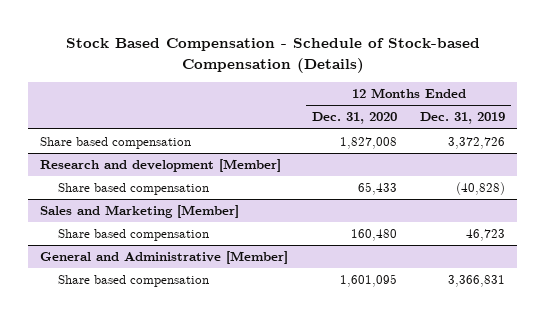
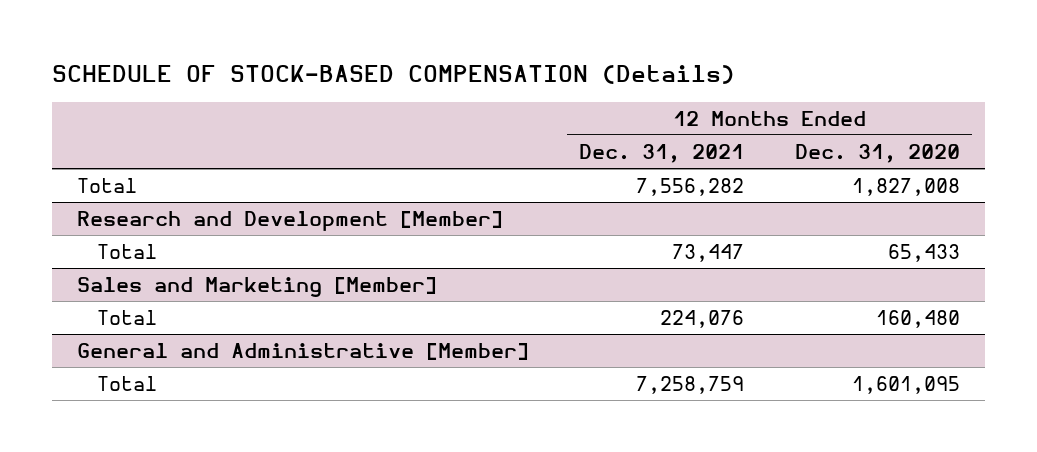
- Stock Based Compensation - Schedule of Stock-based Compensation (Details)
+ SCHEDULE OF STOCK-BASED COMPENSATION (Details)
- | 12 Months Ended Dec. 31, 2020 | 12 Months Ended Dec. 31, 2019
+ | 12 Months Ended Dec. 31, 2021 | 12 Months Ended Dec. 31, 2020
- Share based compensation | 1,827,008 | 3,372,726
- Research and development [Member]
- Share based compensation | 65,433 | (40,828)
+ Total | 7,556,282 | 1,827,008
+ Research and Development [Member]
+ Total | 73,447 | 65,433
@ Sales and Marketing [Member]
- Share based compensation | 160,480 | 46,723
+ Total | 224,076 | 160,480
@ General and Administrative [Member]
- Share based compensation | 1,601,095 | 3,366,831
+ Total | 7,258,759 | 1,601,095

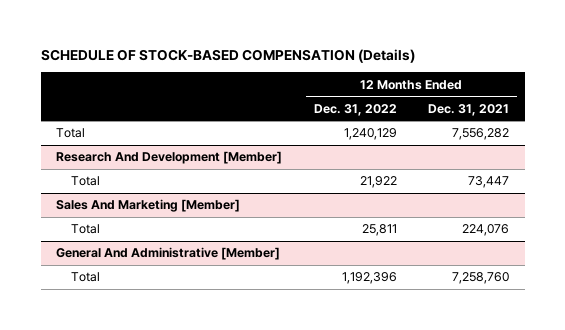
- | 12 Months Ended Dec. 31, 2021 | 12 Months Ended Dec. 31, 2020
+ | 12 Months Ended Dec. 31, 2022 | 12 Months Ended Dec. 31, 2021
- Research and Development [Member]
+ Research And Development [Member]
- Sales and Marketing [Member]
+ Sales And Marketing [Member]
- General and Administrative [Member]
- Total | 7,258,759 | 1,601,095
+ General And Administrative [Member]
+ Total | 1,192,396 | 7,258,760

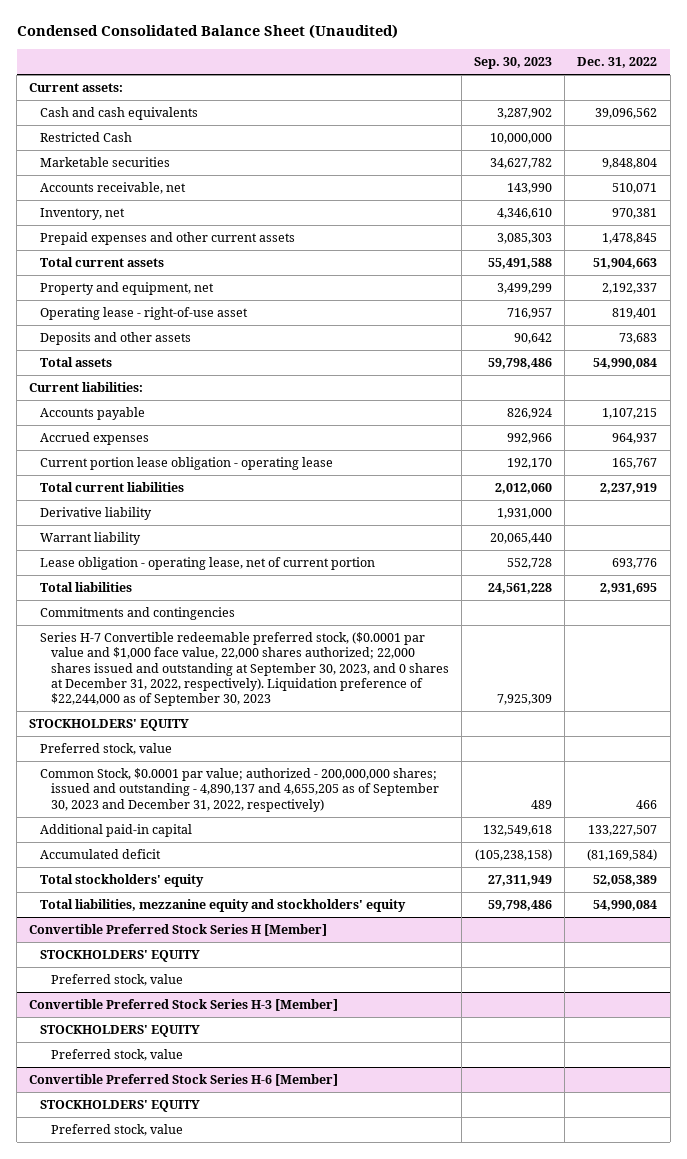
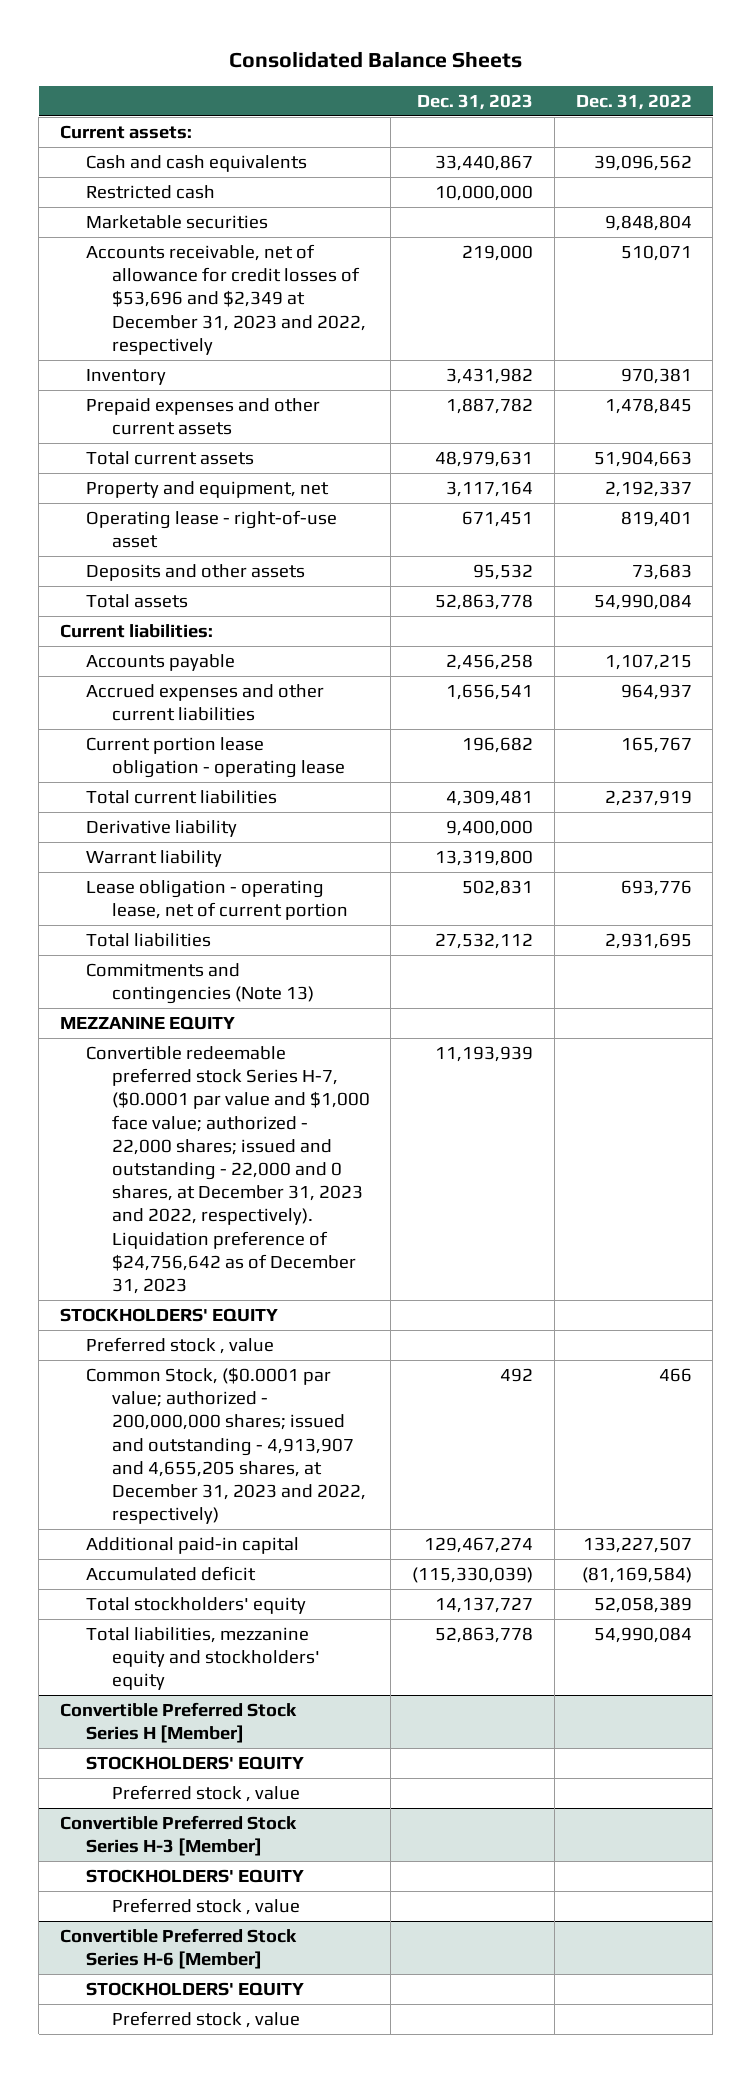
- Condensed Consolidated Balance Sheet (Unaudited)
+ Consolidated Balance Sheets
- | Sep. 30, 2023 | Dec. 31, 2022
+ | Dec. 31, 2023 | Dec. 31, 2022
- Restricted Cash | 10,000,000 |
+ Restricted cash | 10,000,000 |
- Accounts receivable, net | 143,990 | 510,071
- Inventory, net | 4,346,610 | 970,381
+ Accounts receivable, net of allowance for credit losses of $53,696 and $2,349 at December 31, 2023 and 2022, respectively | 219,000 | 510,071
+ Inventory | 3,431,982 | 970,381
- Accrued expenses | 992,966 | 964,937
+ Accrued expenses and other current liabilities | 1,656,541 | 964,937
- Commitments and contingencies
- Series H-7 Convertible redeemable preferred stock, ($0.0001 par value and $1,000 face value, 22,000 shares authorized; 22,000 shares issued and outstanding at September 30, 2023, and 0 shares at December 31, 2022, respectively). Liquidation preference of $22,244,000 as of September 30, 2023 | 7,925,309 |
+ Commitments and contingencies (Note 13)
+ MEZZANINE EQUITY
+ Convertible redeemable preferred stock Series H-7, ($0.0001 par value and $1,000 face value; authorized - 22,000 shares; issued and outstanding - 22,000 and 0 shares, at December 31, 2023 and 2022, respectively). Liquidation preference of $24,756,642 as of December 31, 2023 | 11,193,939 |
- Preferred stock, value
- Common Stock, $0.0001 par value; authorized - 200,000,000 shares; issued and outstanding - 4,890,137 and 4,655,205 as of September 30, 2023 and December 31, 2022, respectively) | 489 | 466
+ Preferred stock , value
+ Common Stock, ($0.0001 par value; authorized - 200,000,000 shares; issued and outstanding - 4,913,907 and 4,655,205 shares, at December 31, 2023 and 2022, respectively) | 492 | 466
@ Convertible Preferred Stock Series H [Member]
- Preferred stock, value
+ Preferred stock , value
@ Convertible Preferred Stock Series H-3 [Member]
- Preferred stock, value
+ Preferred stock , value
@ Convertible Preferred Stock Series H-6 [Member]
- Preferred stock, value
+ Preferred stock , value

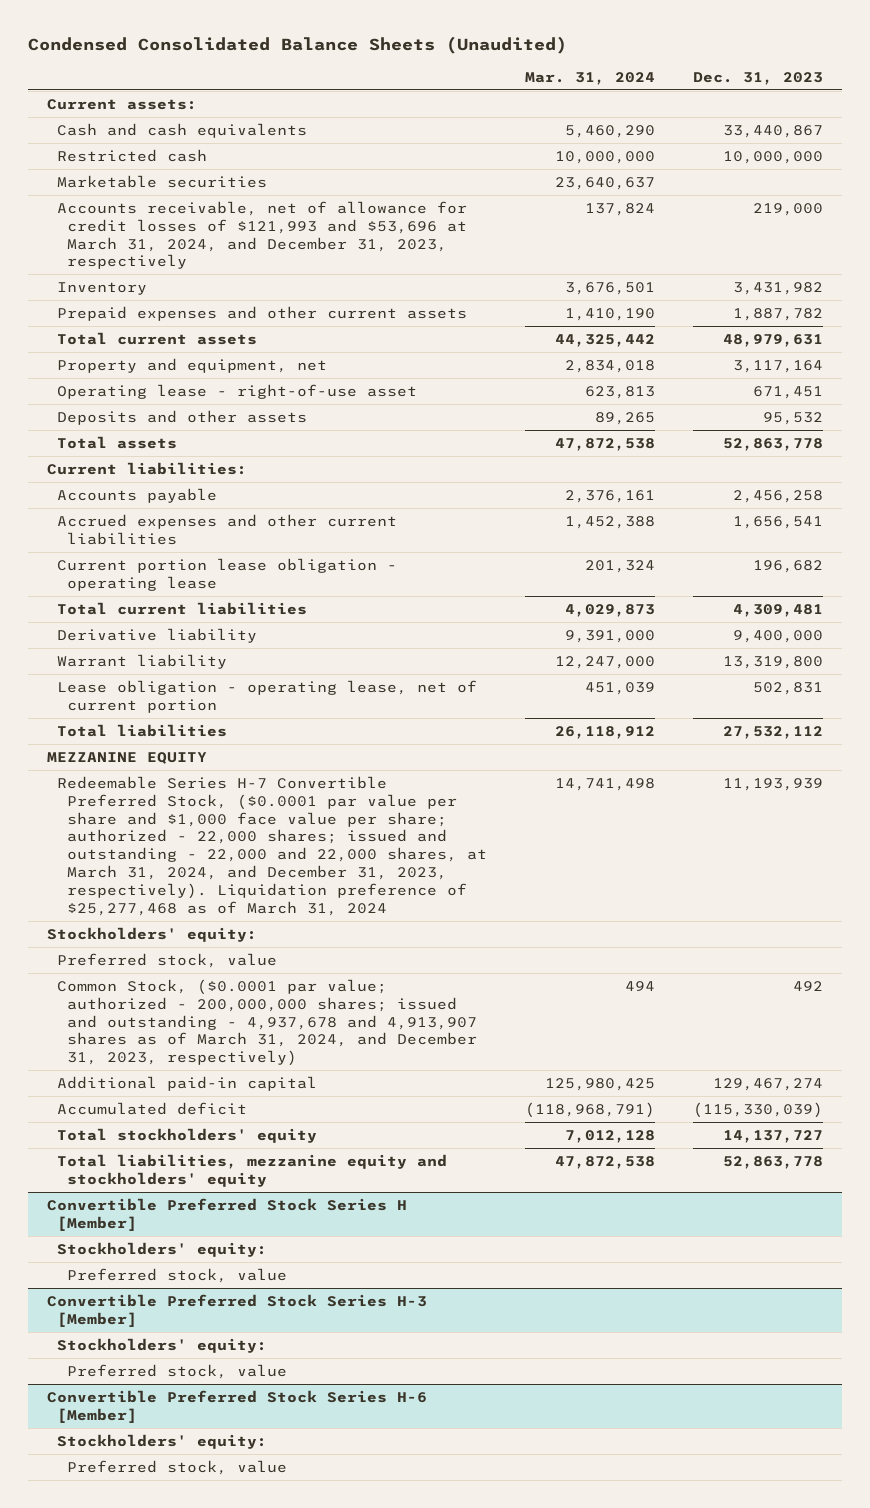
- Consolidated Balance Sheets
+ Condensed Consolidated Balance Sheets (Unaudited)
- | Dec. 31, 2023 | Dec. 31, 2022
+ | Mar. 31, 2024 | Dec. 31, 2023
- Accounts receivable, net of allowance for credit losses of $53,696 and $2,349 at December 31, 2023 and 2022, respectively | 219,000 | 510,071
+ Accounts receivable, net of allowance for credit losses of $121,993 and $53,696 at March 31, 2024, and December 31, 2023, respectively | 137,824 | 219,000
- Commitments and contingencies (Note 13)
- Convertible redeemable preferred stock Series H-7, ($0.0001 par value and $1,000 face value; authorized - 22,000 shares; issued and outstanding - 22,000 and 0 shares, at December 31, 2023 and 2022, respectively). Liquidation preference of $24,756,642 as of December 31, 2023 | 11,193,939 |
- STOCKHOLDERS' EQUITY
- Preferred stock , value
- Common Stock, ($0.0001 par value; authorized - 200,000,000 shares; issued and outstanding - 4,913,907 and 4,655,205 shares, at December 31, 2023 and 2022, respectively) | 492 | 466
+ Redeemable Series H-7 Convertible Preferred Stock, ($0.0001 par value per share and $1,000 face value per share; authorized - 22,000 shares; issued and outstanding - 22,000 and 22,000 shares, at March 31, 2024, and December 31, 2023, respectively). Liquidation preference of $25,277,468 as of March 31, 2024 | 14,741,498 | 11,193,939
+ Stockholders' equity:
+ Preferred stock, value
+ Common Stock, ($0.0001 par value; authorized - 200,000,000 shares; issued and outstanding - 4,937,678 and 4,913,907 shares as of March 31, 2024, and December 31, 2023, respectively) | 494 | 492
@ Convertible Preferred Stock Series H [Member]
- STOCKHOLDERS' EQUITY
- Preferred stock , value
+ Stockholders' equity:
+ Preferred stock, value
@ Convertible Preferred Stock Series H-3 [Member]
- STOCKHOLDERS' EQUITY
- Preferred stock , value
+ Stockholders' equity:
+ Preferred stock, value
@ Convertible Preferred Stock Series H-6 [Member]
- STOCKHOLDERS' EQUITY
- Preferred stock , value
+ Stockholders' equity:
+ Preferred stock, value

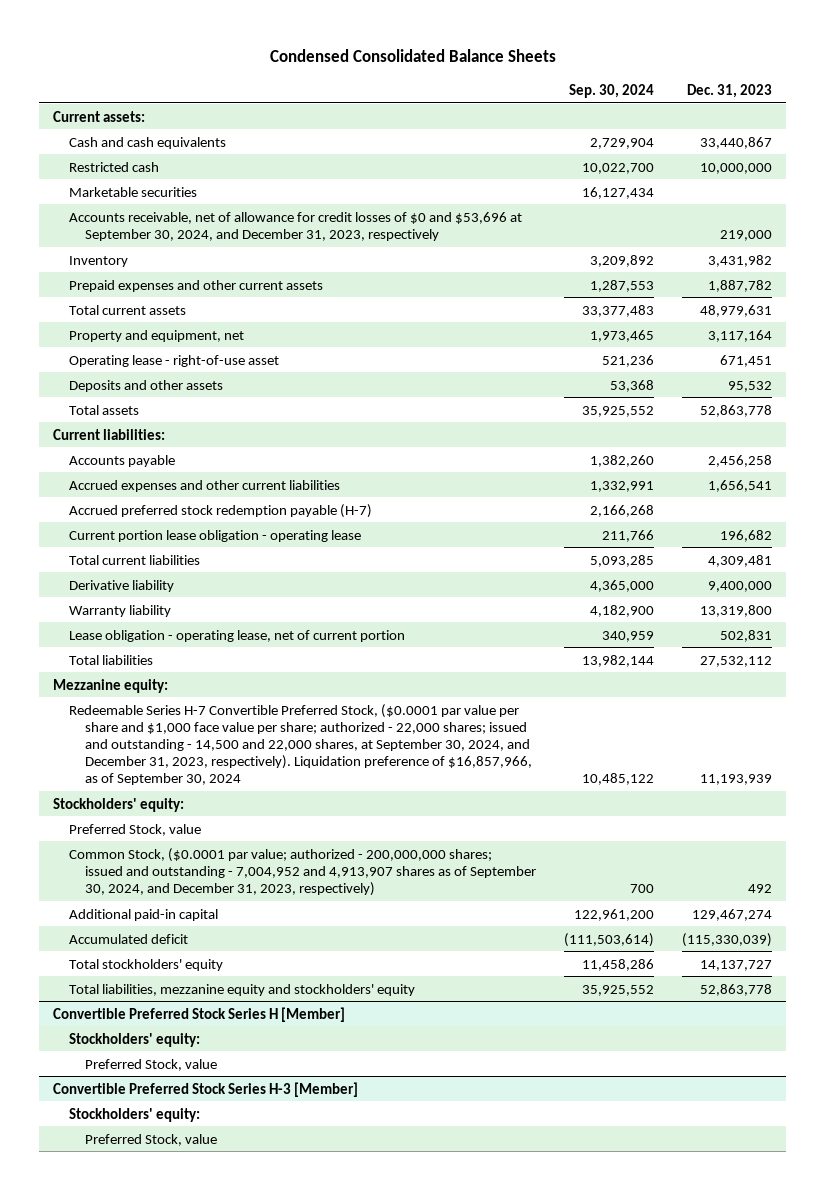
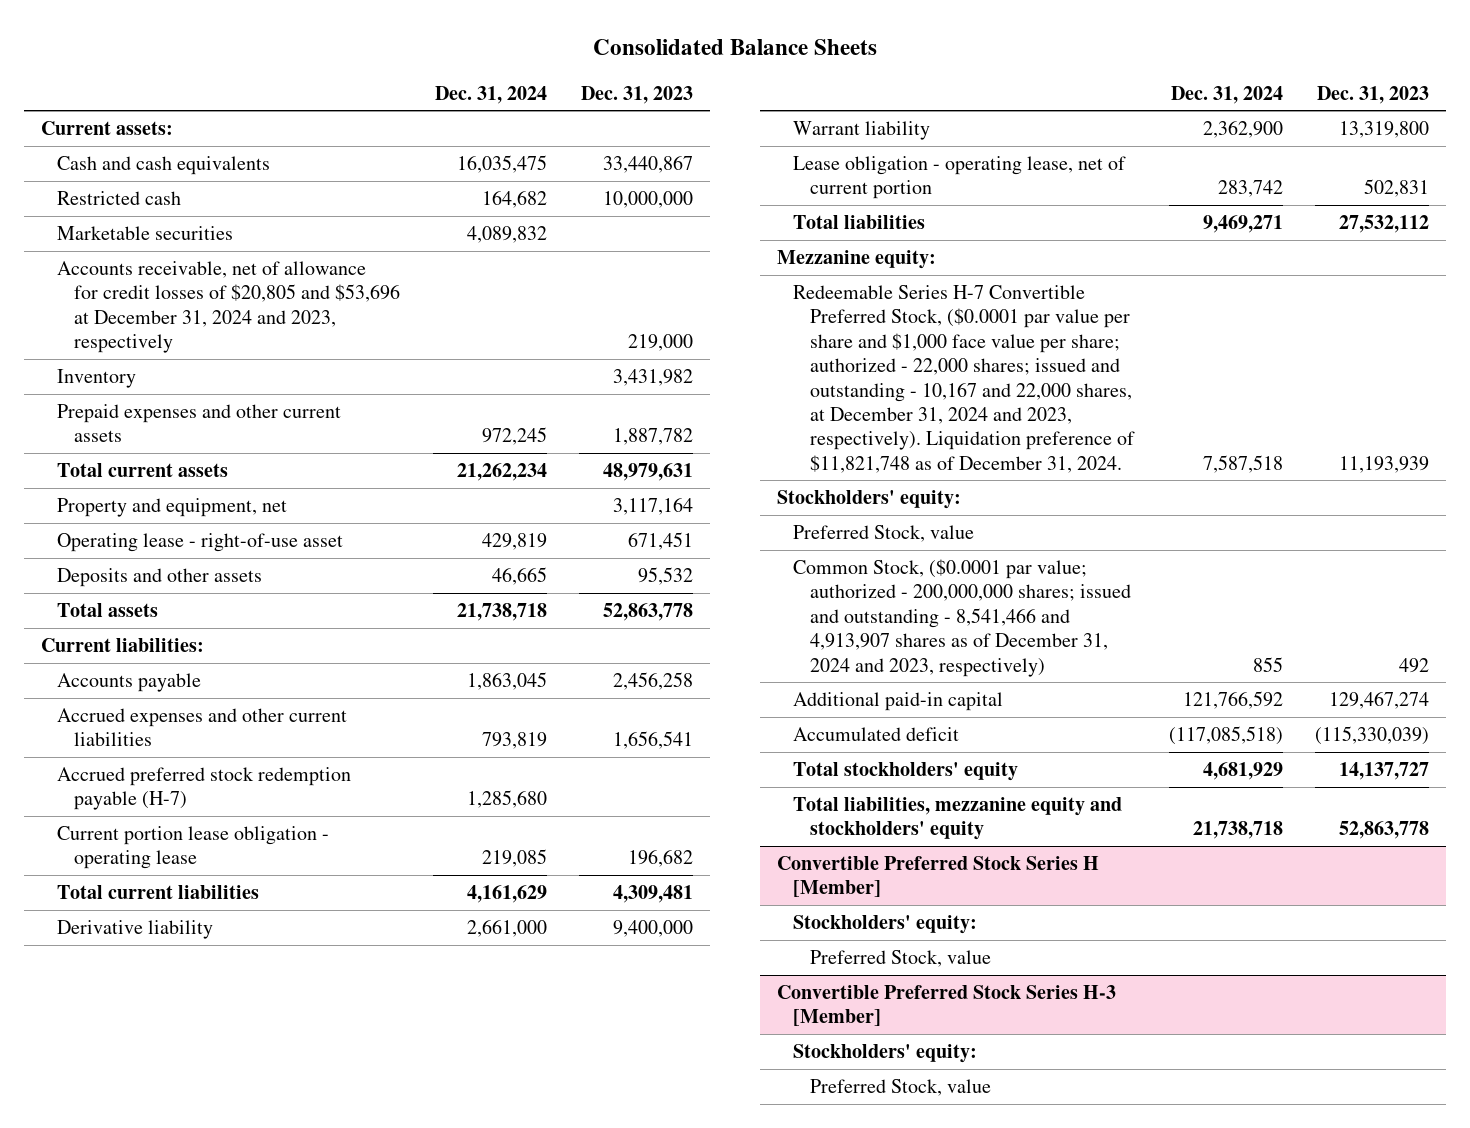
- Condensed Consolidated Balance Sheets
+ Consolidated Balance Sheets
- | Sep. 30, 2024 | Dec. 31, 2023
+ | Dec. 31, 2024 | Dec. 31, 2023
- Accounts receivable, net of allowance for credit losses of $0 and $53,696 at September 30, 2024, and December 31, 2023, respectively | | 219,000
+ Accounts receivable, net of allowance for credit losses of $20,805 and $53,696 at December 31, 2024 and 2023, respectively | | 219,000
- Warranty liability | 4,182,900 | 13,319,800
+ Warrant liability | 2,362,900 | 13,319,800
- Redeemable Series H-7 Convertible Preferred Stock, ($0.0001 par value per share and $1,000 face value per share; authorized - 22,000 shares; issued and outstanding - 14,500 and 22,000 shares, at September 30, 2024, and December 31, 2023, respectively). Liquidation preference of $16,857,966, as of September 30, 2024 | 10,485,122 | 11,193,939
+ Redeemable Series H-7 Convertible Preferred Stock, ($0.0001 par value per share and $1,000 face value per share; authorized - 22,000 shares; issued and outstanding - 10,167 and 22,000 shares, at December 31, 2024 and 2023, respectively). Liquidation preference of $11,821,748 as of December 31, 2024. | 7,587,518 | 11,193,939
- Common Stock, ($0.0001 par value; authorized - 200,000,000 shares; issued and outstanding - 7,004,952 and 4,913,907 shares as of September 30, 2024, and December 31, 2023, respectively) | 700 | 492
+ Common Stock, ($0.0001 par value; authorized - 200,000,000 shares; issued and outstanding - 8,541,466 and 4,913,907 shares as of December 31, 2024 and 2023, respectively) | 855 | 492

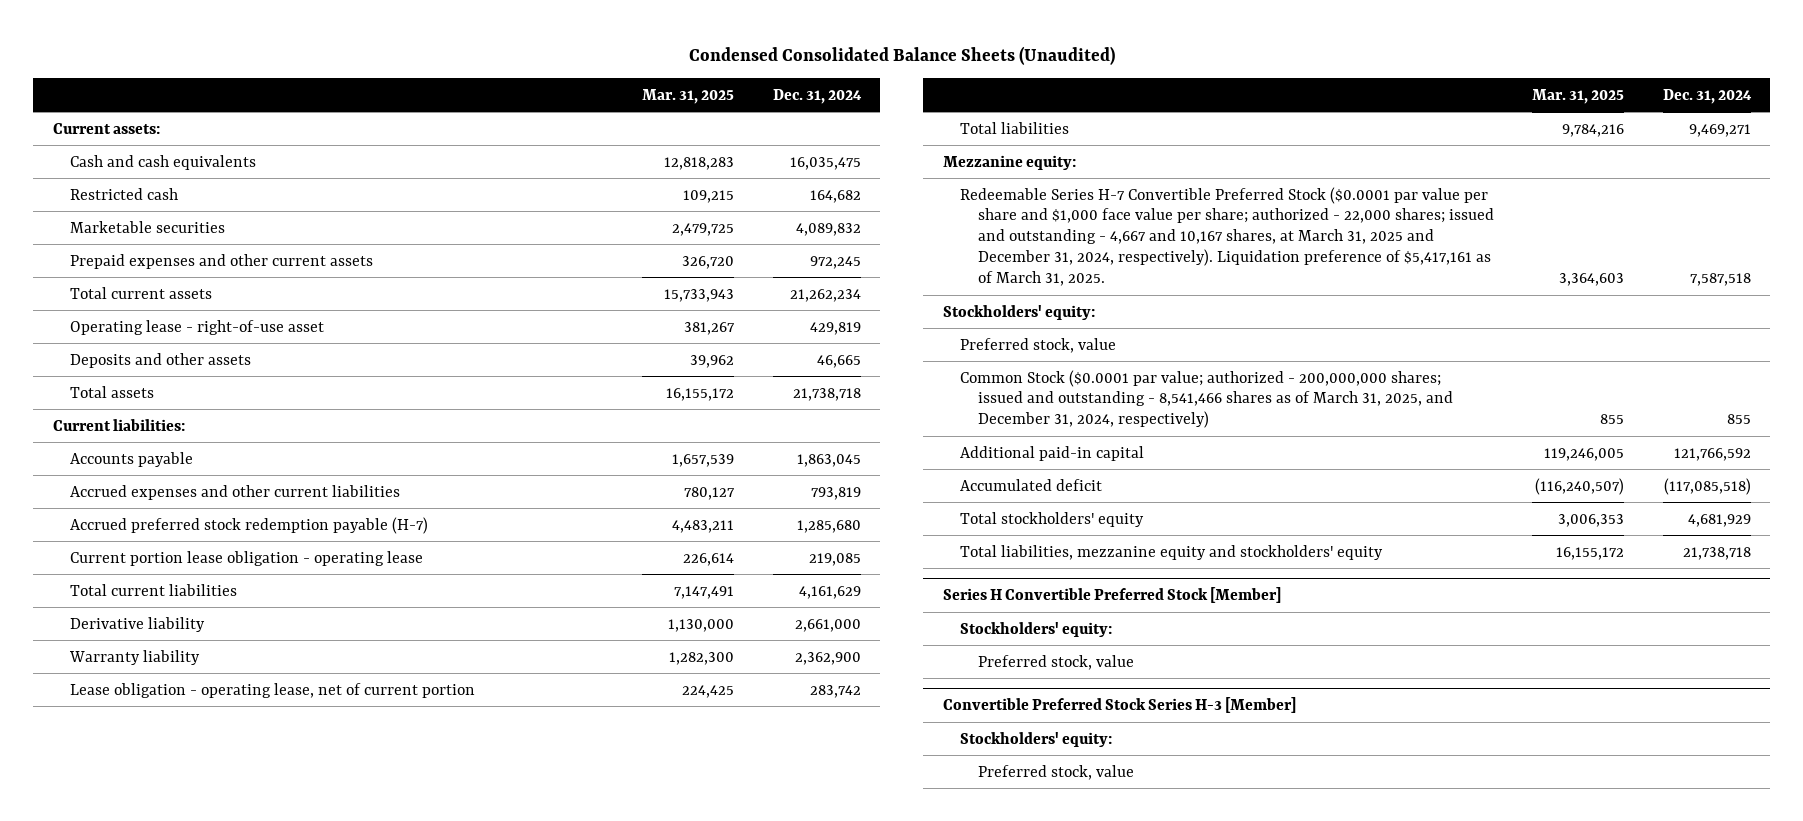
- Consolidated Balance Sheets
+ Condensed Consolidated Balance Sheets (Unaudited)
- | Dec. 31, 2024 | Dec. 31, 2023
+ | Mar. 31, 2025 | Dec. 31, 2024
- Accounts receivable, net of allowance for credit losses of $20,805 and $53,696 at December 31, 2024 and 2023, respectively | | 219,000
- Inventory | | 3,431,982
- Property and equipment, net | | 3,117,164
- Warrant liability | 2,362,900 | 13,319,800
+ Warranty liability | 1,282,300 | 2,362,900
- Redeemable Series H-7 Convertible Preferred Stock, ($0.0001 par value per share and $1,000 face value per share; authorized - 22,000 shares; issued and outstanding - 10,167 and 22,000 shares, at December 31, 2024 and 2023, respectively). Liquidation preference of $11,821,748 as of December 31, 2024. | 7,587,518 | 11,193,939
+ Redeemable Series H-7 Convertible Preferred Stock ($0.0001 par value per share and $1,000 face value per share; authorized - 22,000 shares; issued and outstanding - 4,667 and 10,167 shares, at March 31, 2025 and December 31, 2024, respectively). Liquidation preference of $5,417,161 as of March 31, 2025. | 3,364,603 | 7,587,518
- Preferred Stock, value
- Common Stock, ($0.0001 par value; authorized - 200,000,000 shares; issued and outstanding - 8,541,466 and 4,913,907 shares as of December 31, 2024 and 2023, respectively) | 855 | 492
+ Preferred stock, value
+ Common Stock ($0.0001 par value; authorized - 200,000,000 shares; issued and outstanding - 8,541,466 shares as of March 31, 2025, and December 31, 2024, respectively) | 855 | 855
- Convertible Preferred Stock Series H [Member]
+ Series H Convertible Preferred Stock [Member]
- Preferred Stock, value
+ Preferred stock, value
@ Convertible Preferred Stock Series H-3 [Member]
- Preferred Stock, value
+ Preferred stock, value

